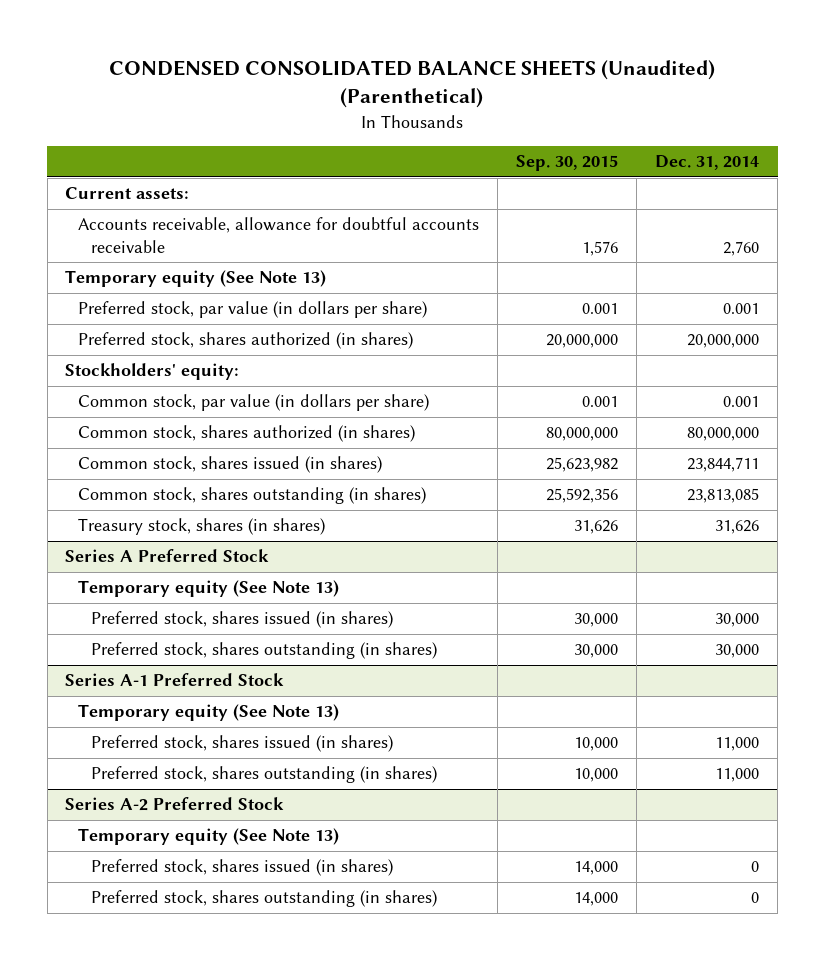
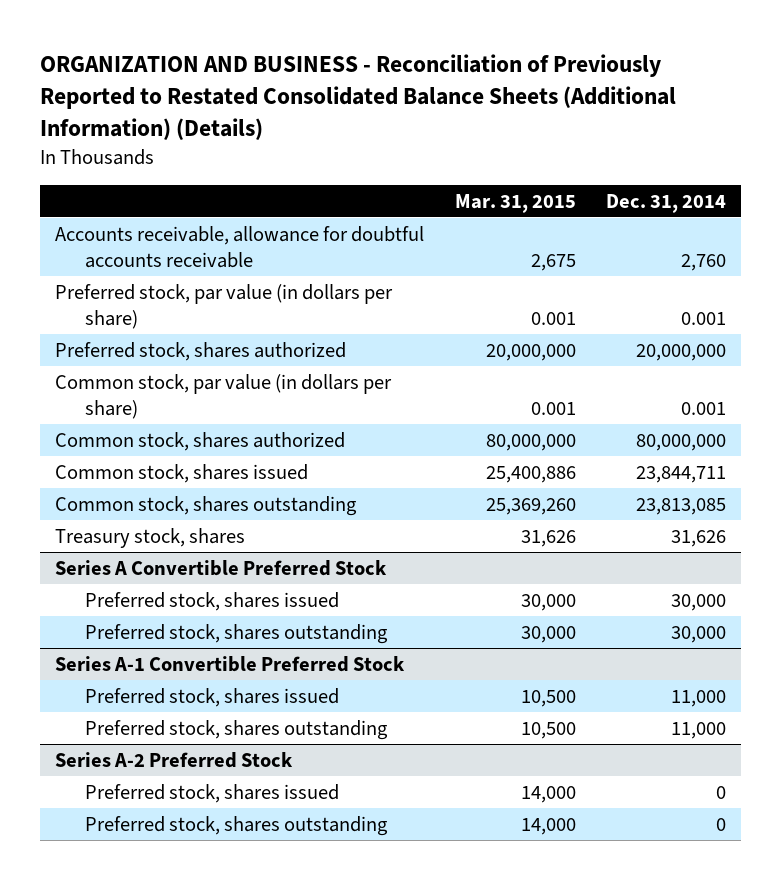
- CONDENSED CONSOLIDATED BALANCE SHEETS (Unaudited) (Parenthetical)
+ ORGANIZATION AND BUSINESS - Reconciliation of Previously Reported to Restated Consolidated Balance Sheets (Additional Information) (Details)
- | Sep. 30, 2015 | Dec. 31, 2014
+ | Mar. 31, 2015 | Dec. 31, 2014
- Current assets:
- Temporary equity (See Note 13)
- Preferred stock, shares authorized (in shares) | 20,000,000 | 20,000,000
- Stockholders' equity:
+ Preferred stock, shares authorized | 20,000,000 | 20,000,000
- Common stock, shares authorized (in shares) | 80,000,000 | 80,000,000
- Common stock, shares issued (in shares) | 25,623,982 | 23,844,711
- Common stock, shares outstanding (in shares) | 25,592,356 | 23,813,085
- Treasury stock, shares (in shares) | 31,626 | 31,626
- Series A Preferred Stock
- Temporary equity (See Note 13)
- Preferred stock, shares issued (in shares) | 30,000 | 30,000
- Preferred stock, shares outstanding (in shares) | 30,000 | 30,000
- Series A-1 Preferred Stock
- Temporary equity (See Note 13)
- Preferred stock, shares issued (in shares) | 10,000 | 11,000
- Preferred stock, shares outstanding (in shares) | 10,000 | 11,000
+ Common stock, shares authorized | 80,000,000 | 80,000,000
+ Common stock, shares issued | 25,400,886 | 23,844,711
+ Common stock, shares outstanding | 25,369,260 | 23,813,085
+ Treasury stock, shares | 31,626 | 31,626
+ Series A Convertible Preferred Stock
+ Preferred stock, shares issued | 30,000 | 30,000
+ Preferred stock, shares outstanding | 30,000 | 30,000
+ Series A-1 Convertible Preferred Stock
+ Preferred stock, shares issued | 10,500 | 11,000
+ Preferred stock, shares outstanding | 10,500 | 11,000
@ Series A-2 Preferred Stock
- Temporary equity (See Note 13)
- Preferred stock, shares issued (in shares) | 14,000 | 0
- Preferred stock, shares outstanding (in shares) | 14,000 | 0
+ Preferred stock, shares issued | 14,000 | 0
+ Preferred stock, shares outstanding | 14,000 | 0

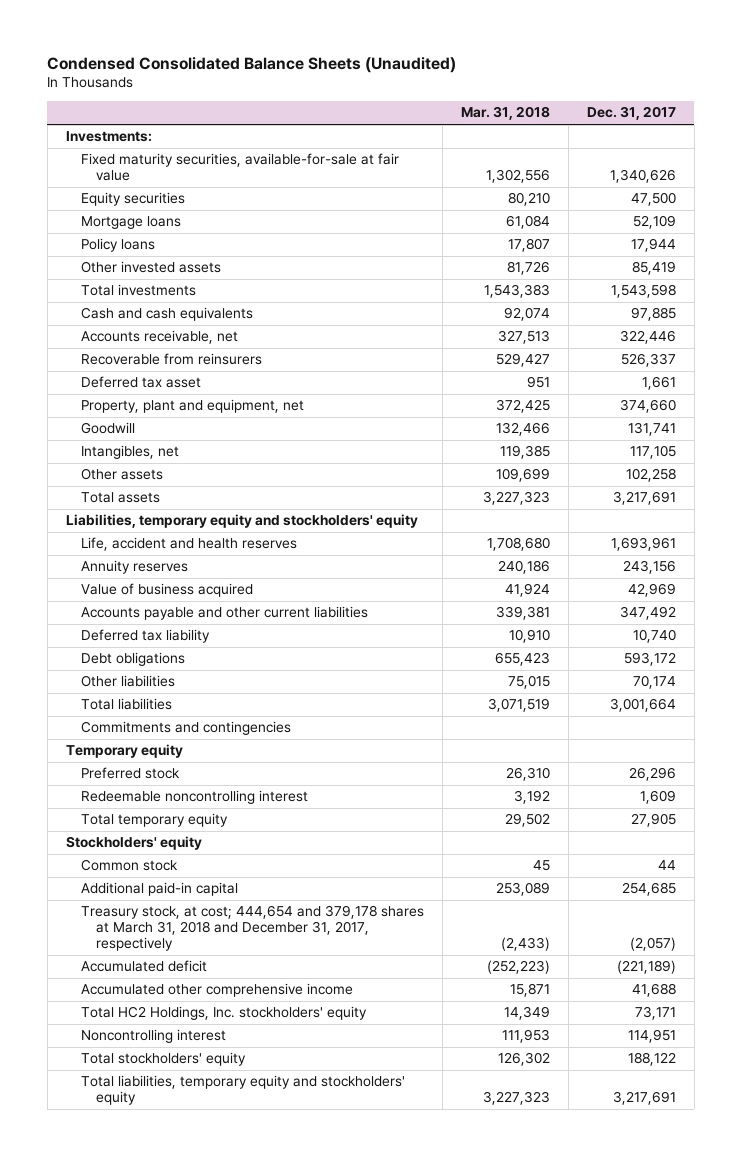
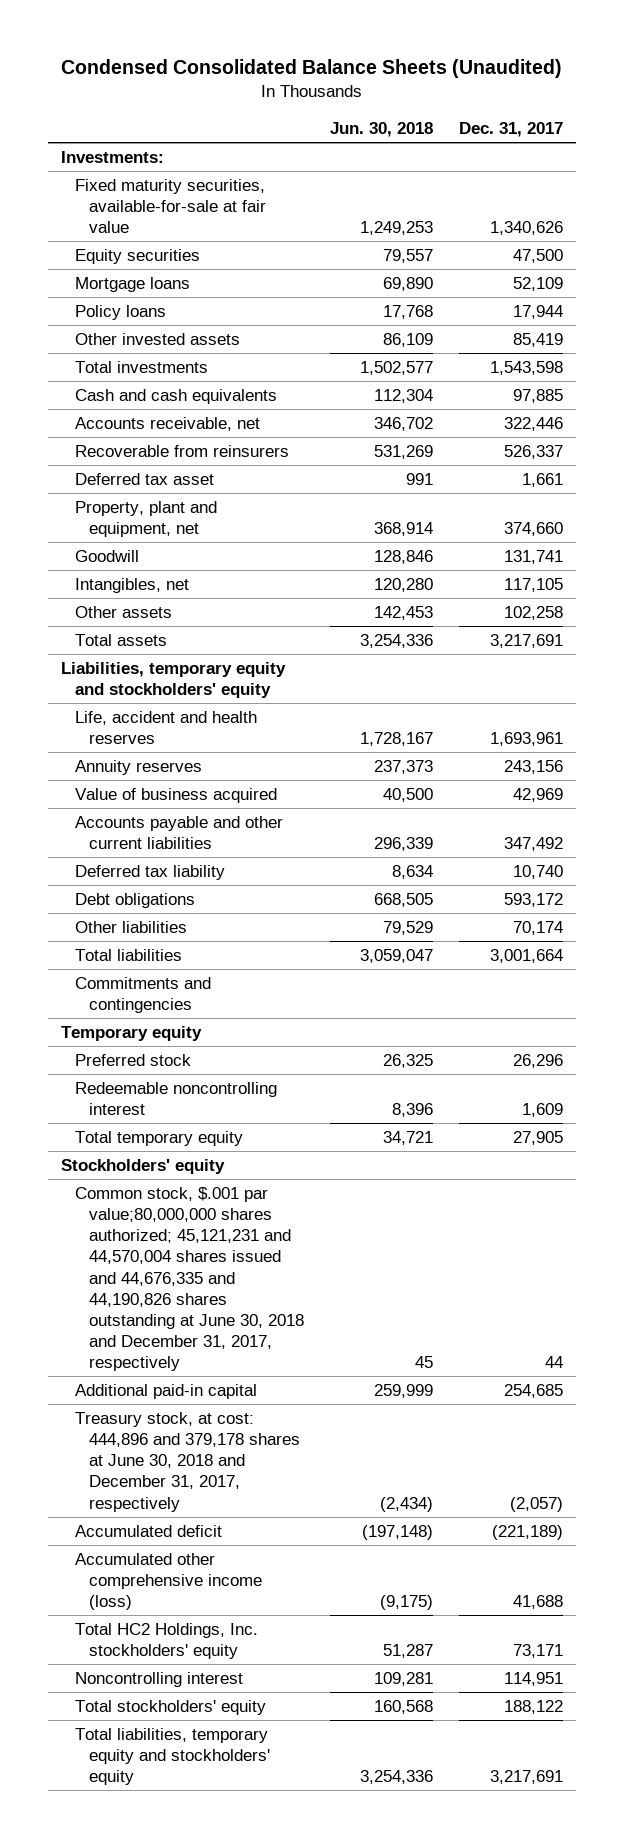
- | Mar. 31, 2018 | Dec. 31, 2017
+ | Jun. 30, 2018 | Dec. 31, 2017
- Common stock | 45 | 44
+ Common stock, $.001 par value;80,000,000 shares authorized; 45,121,231 and 44,570,004 shares issued and 44,676,335 and 44,190,826 shares outstanding at June 30, 2018 and December 31, 2017, respectively | 45 | 44
- Treasury stock, at cost; 444,654 and 379,178 shares at March 31, 2018 and December 31, 2017, respectively | (2,433) | (2,057)
+ Treasury stock, at cost: 444,896 and 379,178 shares at June 30, 2018 and December 31, 2017, respectively | (2,434) | (2,057)
- Accumulated other comprehensive income | 15,871 | 41,688
+ Accumulated other comprehensive income (loss) | (9,175) | 41,688

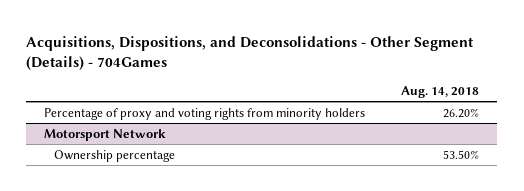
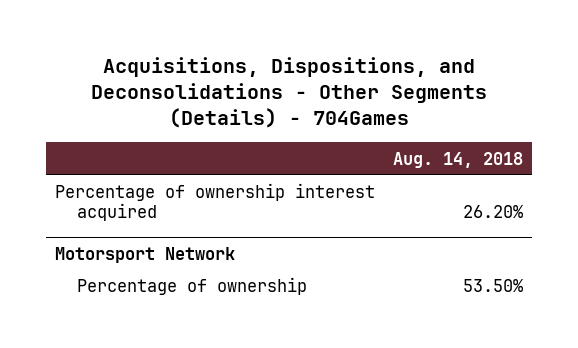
- Acquisitions, Dispositions, and Deconsolidations - Other Segment (Details) - 704Games
+ Acquisitions, Dispositions, and Deconsolidations - Other Segments (Details) - 704Games
- Percentage of proxy and voting rights from minority holders | 26.20%
+ Percentage of ownership interest acquired | 26.20%
@ Motorsport Network
- Ownership percentage | 53.50%
+ Percentage of ownership | 53.50%

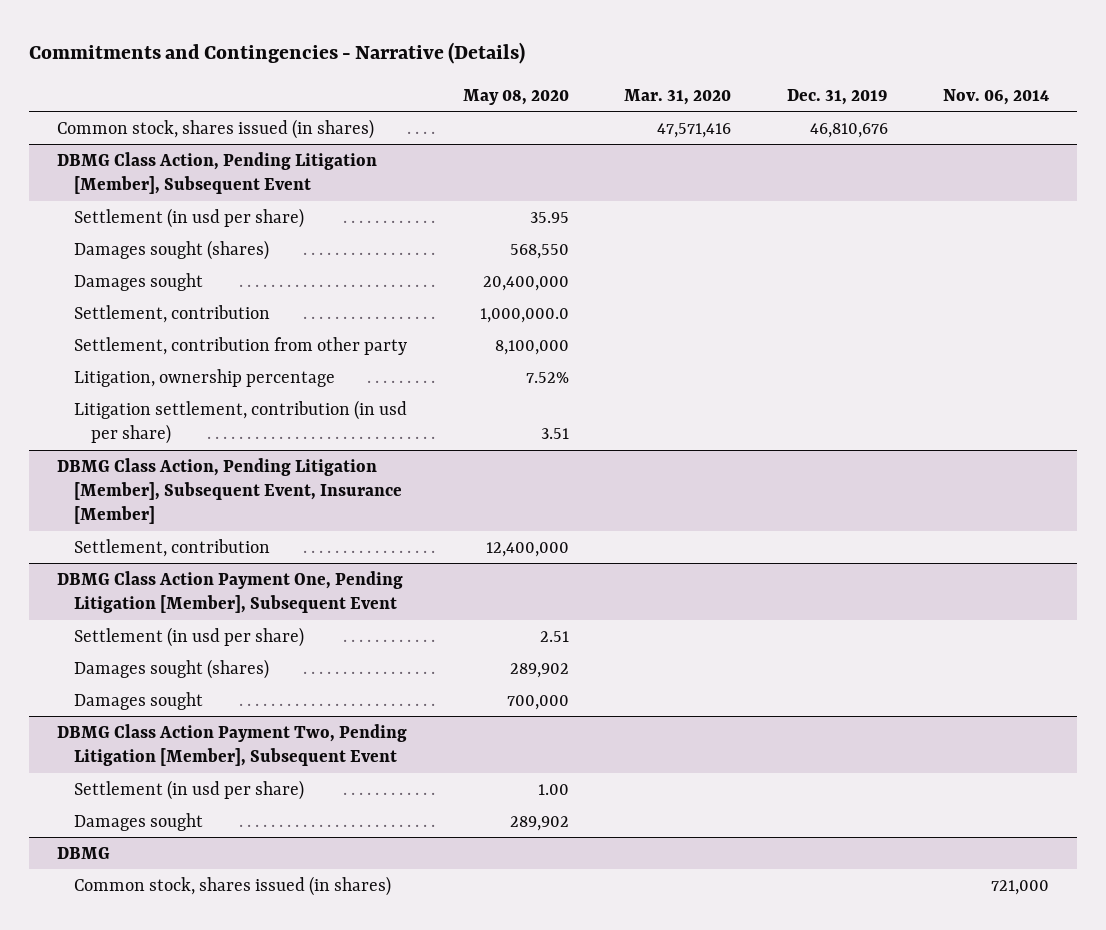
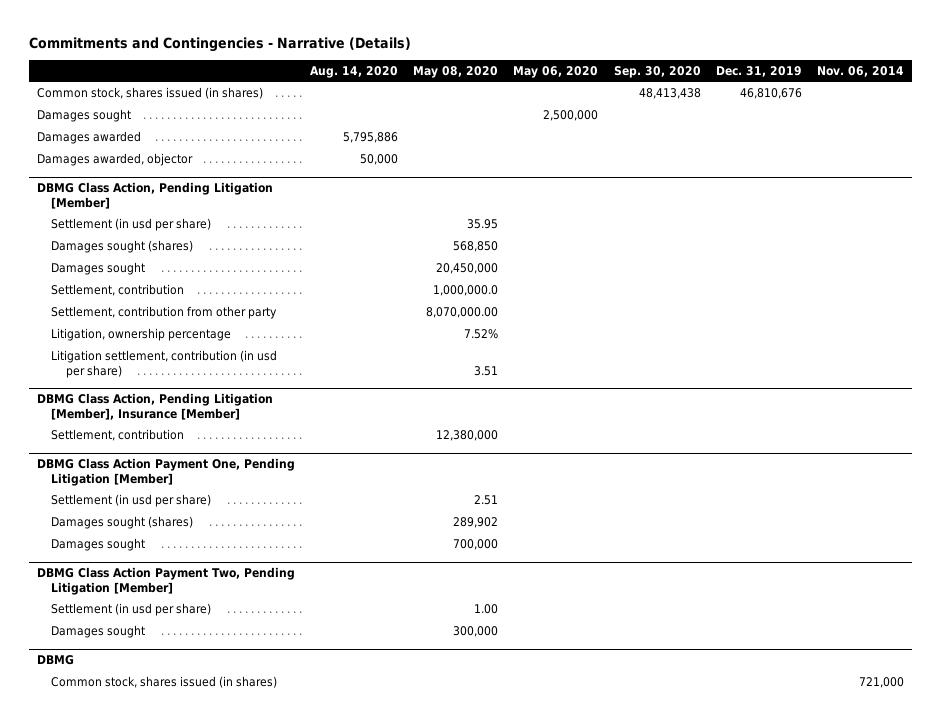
- | May 08, 2020 | Mar. 31, 2020 | Dec. 31, 2019 | Nov. 06, 2014
+ | Aug. 14, 2020 | May 08, 2020 | May 06, 2020 | Sep. 30, 2020 | Dec. 31, 2019 | Nov. 06, 2014
- DBMG Class Action, Pending Litigation [Member], Subsequent Event
+ Damages sought | | | 2,500,000 | | |
+ Damages awarded | 5,795,886 | | | | |
+ Damages awarded, objector | 50,000 | | | | |
+ DBMG Class Action, Pending Litigation [Member]
- Damages sought (shares) | 568,550 | | |
- Damages sought | 20,400,000 | | |
+ Damages sought (shares) | | 568,850 | | | |
+ Damages sought | | 20,450,000 | | | |
- Settlement, contribution from other party | 8,100,000 | | |
+ Settlement, contribution from other party | | 8,070,000.00 | | | |
- DBMG Class Action, Pending Litigation [Member], Subsequent Event, Insurance [Member]
- Settlement, contribution | 12,400,000 | | |
- DBMG Class Action Payment One, Pending Litigation [Member], Subsequent Event
+ DBMG Class Action, Pending Litigation [Member], Insurance [Member]
+ Settlement, contribution | | 12,380,000 | | | |
+ DBMG Class Action Payment One, Pending Litigation [Member]
- DBMG Class Action Payment Two, Pending Litigation [Member], Subsequent Event
+ DBMG Class Action Payment Two, Pending Litigation [Member]
- Damages sought | 289,902 | | |
+ Damages sought | | 300,000 | | | |

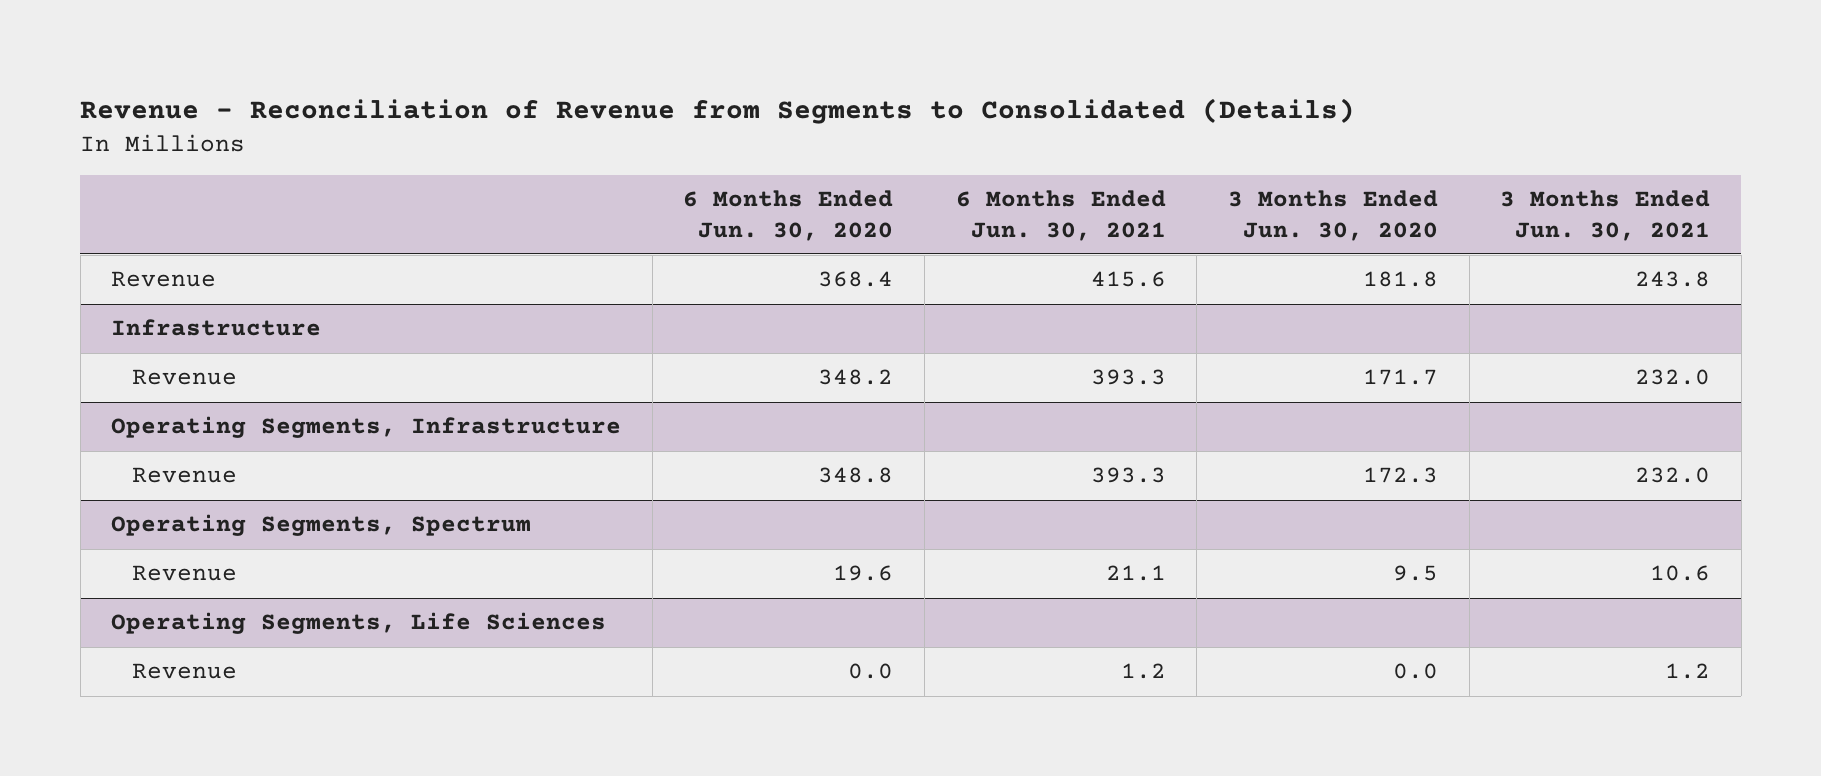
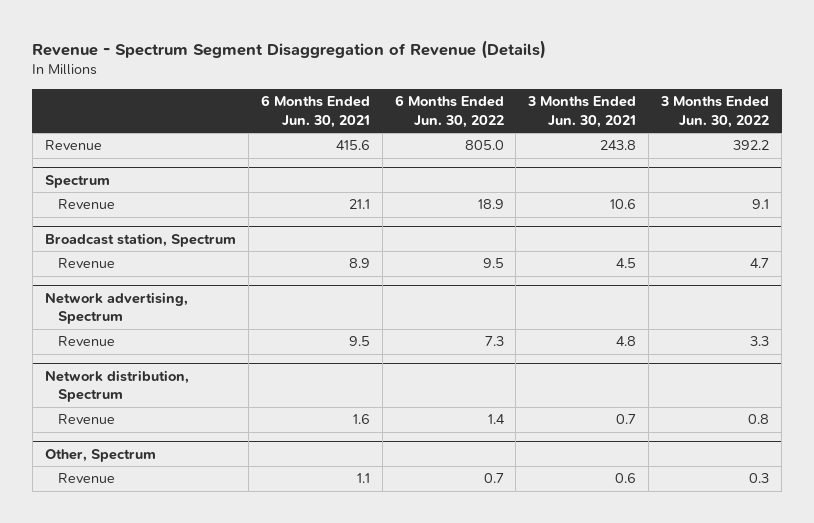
- Revenue - Reconciliation of Revenue from Segments to Consolidated (Details)
+ Revenue - Spectrum Segment Disaggregation of Revenue (Details)
- | 6 Months Ended Jun. 30, 2020 | 6 Months Ended Jun. 30, 2021 | 3 Months Ended Jun. 30, 2020 | 3 Months Ended Jun. 30, 2021
+ | 6 Months Ended Jun. 30, 2021 | 6 Months Ended Jun. 30, 2022 | 3 Months Ended Jun. 30, 2021 | 3 Months Ended Jun. 30, 2022
- Infrastructure
- Revenue | 348.2 | 393.3 | 171.7 | 232.0
- Operating Segments, Infrastructure
- Revenue | 348.8 | 393.3 | 172.3 | 232.0
- Operating Segments, Spectrum
+ Spectrum
- Operating Segments, Life Sciences
- Revenue | 0.0 | 1.2 | 0.0 | 1.2
+ Broadcast station, Spectrum
+ Revenue | 8.9 | 9.5 | 4.5 | 4.7
+ Network advertising, Spectrum
+ Revenue | 9.5 | 7.3 | 4.8 | 3.3
+ Network distribution, Spectrum
+ Revenue | 1.6 | 1.4 | 0.7 | 0.8
+ Other, Spectrum
+ Revenue | 1.1 | 0.7 | 0.6 | 0.3

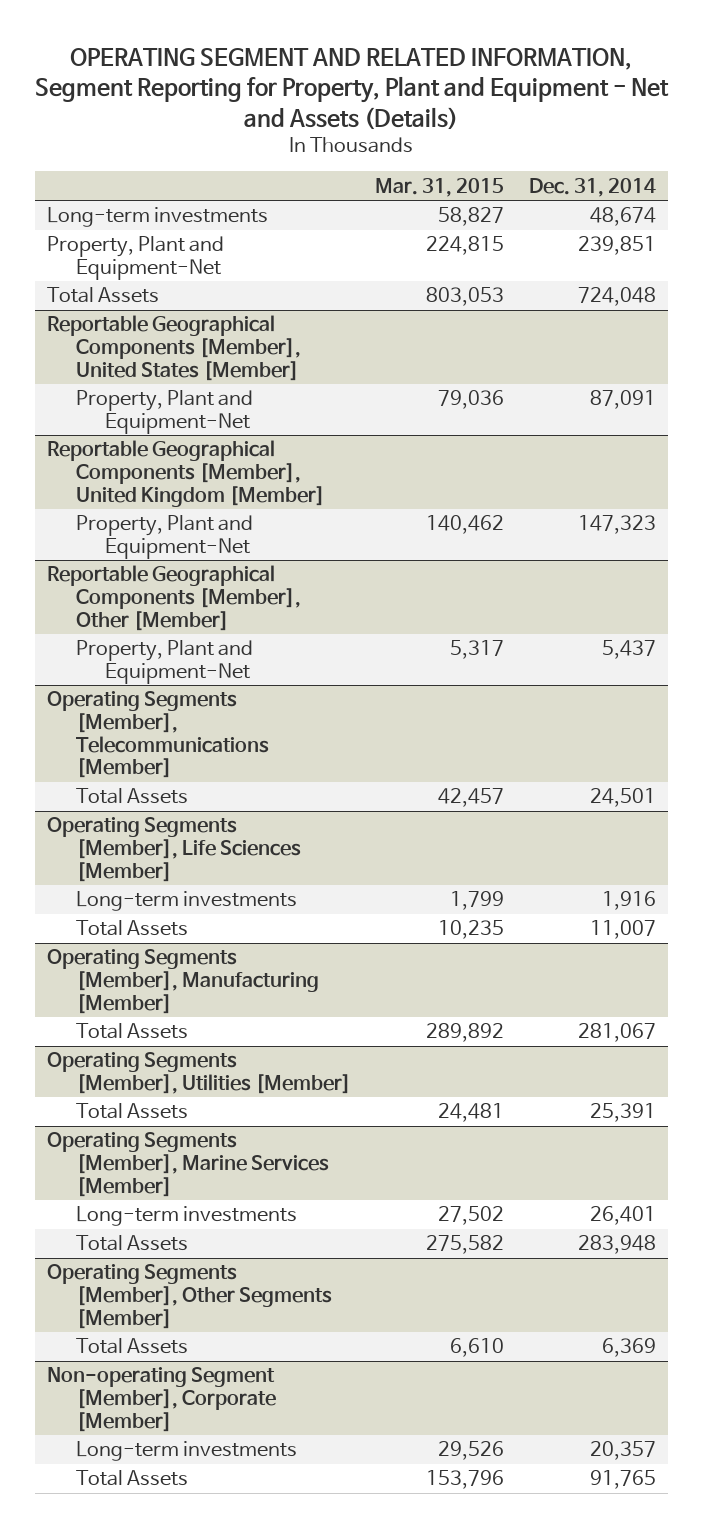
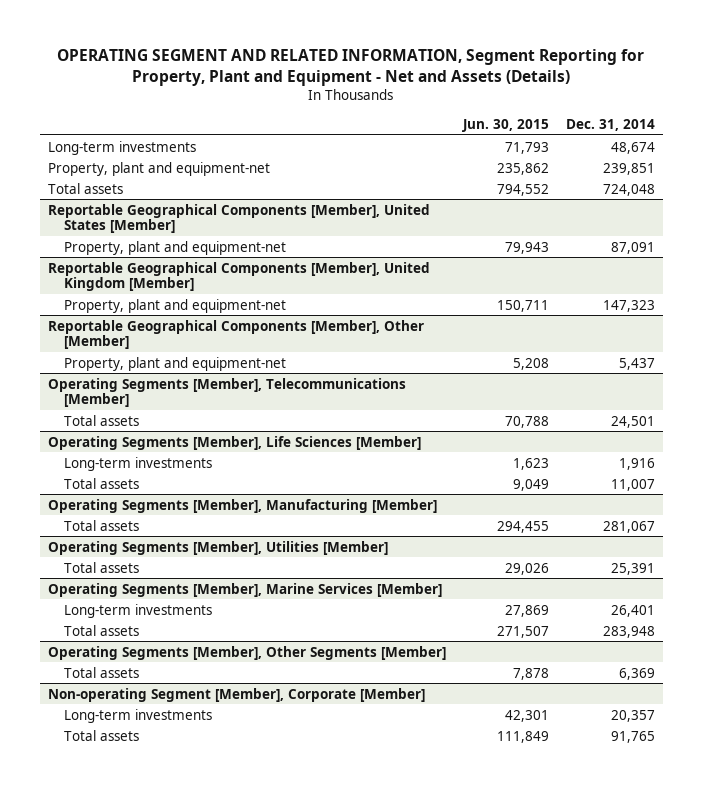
- | Mar. 31, 2015 | Dec. 31, 2014
+ | Jun. 30, 2015 | Dec. 31, 2014
- Property, Plant and Equipment-Net | 224,815 | 239,851
- Total Assets | 803,053 | 724,048
+ Property, plant and equipment-net | 235,862 | 239,851
+ Total assets | 794,552 | 724,048
@ Reportable Geographical Components [Member], United States [Member]
- Property, Plant and Equipment-Net | 79,036 | 87,091
+ Property, plant and equipment-net | 79,943 | 87,091
@ Reportable Geographical Components [Member], United Kingdom [Member]
- Property, Plant and Equipment-Net | 140,462 | 147,323
+ Property, plant and equipment-net | 150,711 | 147,323
@ Reportable Geographical Components [Member], Other [Member]
- Property, Plant and Equipment-Net | 5,317 | 5,437
+ Property, plant and equipment-net | 5,208 | 5,437
@ Operating Segments [Member], Telecommunications [Member]
- Total Assets | 42,457 | 24,501
+ Total assets | 70,788 | 24,501
@ Operating Segments [Member], Life Sciences [Member]
- Total Assets | 10,235 | 11,007
+ Total assets | 9,049 | 11,007
@ Operating Segments [Member], Manufacturing [Member]
- Total Assets | 289,892 | 281,067
+ Total assets | 294,455 | 281,067
@ Operating Segments [Member], Utilities [Member]
- Total Assets | 24,481 | 25,391
+ Total assets | 29,026 | 25,391
@ Operating Segments [Member], Marine Services [Member]
- Total Assets | 275,582 | 283,948
+ Total assets | 271,507 | 283,948
@ Operating Segments [Member], Other Segments [Member]
- Total Assets | 6,610 | 6,369
+ Total assets | 7,878 | 6,369
@ Non-operating Segment [Member], Corporate [Member]
- Total Assets | 153,796 | 91,765
+ Total assets | 111,849 | 91,765

